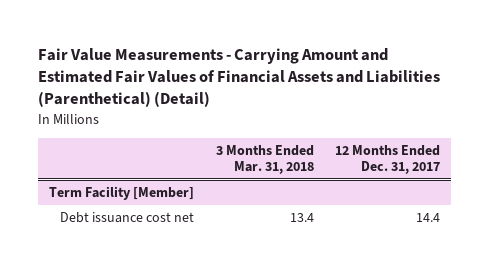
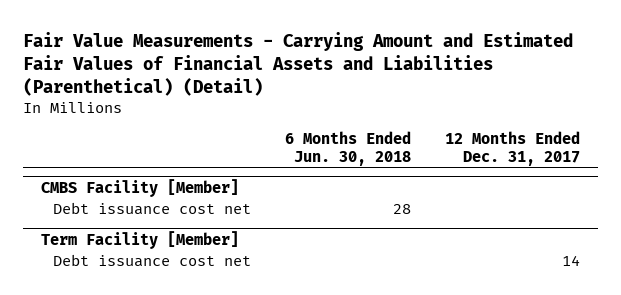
- | 3 Months Ended Mar. 31, 2018 | 12 Months Ended Dec. 31, 2017
+ | 6 Months Ended Jun. 30, 2018 | 12 Months Ended Dec. 31, 2017
+ CMBS Facility [Member]
+ Debt issuance cost net | 28 |
@ Term Facility [Member]
- Debt issuance cost net | 13.4 | 14.4
+ Debt issuance cost net | | 14

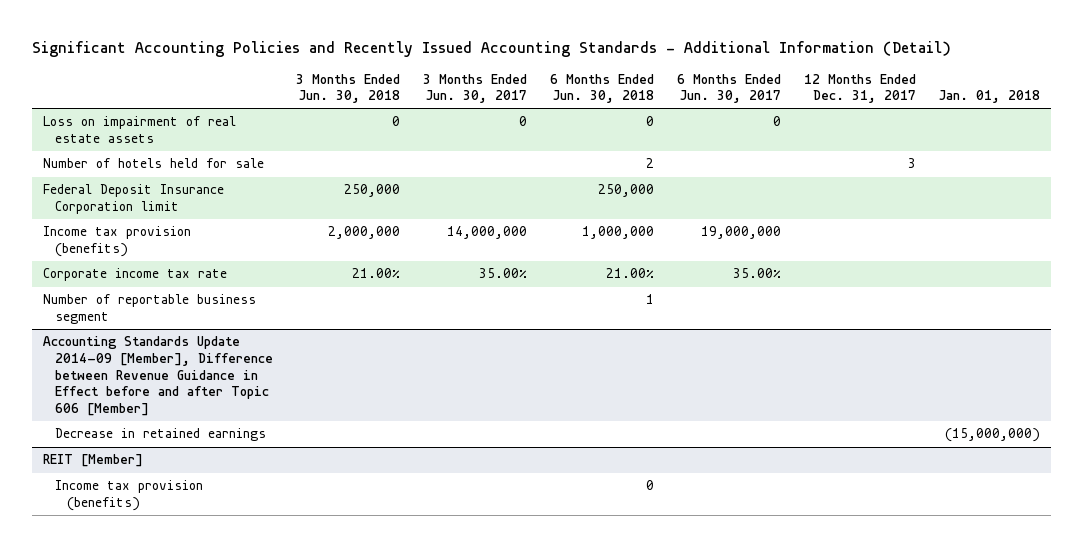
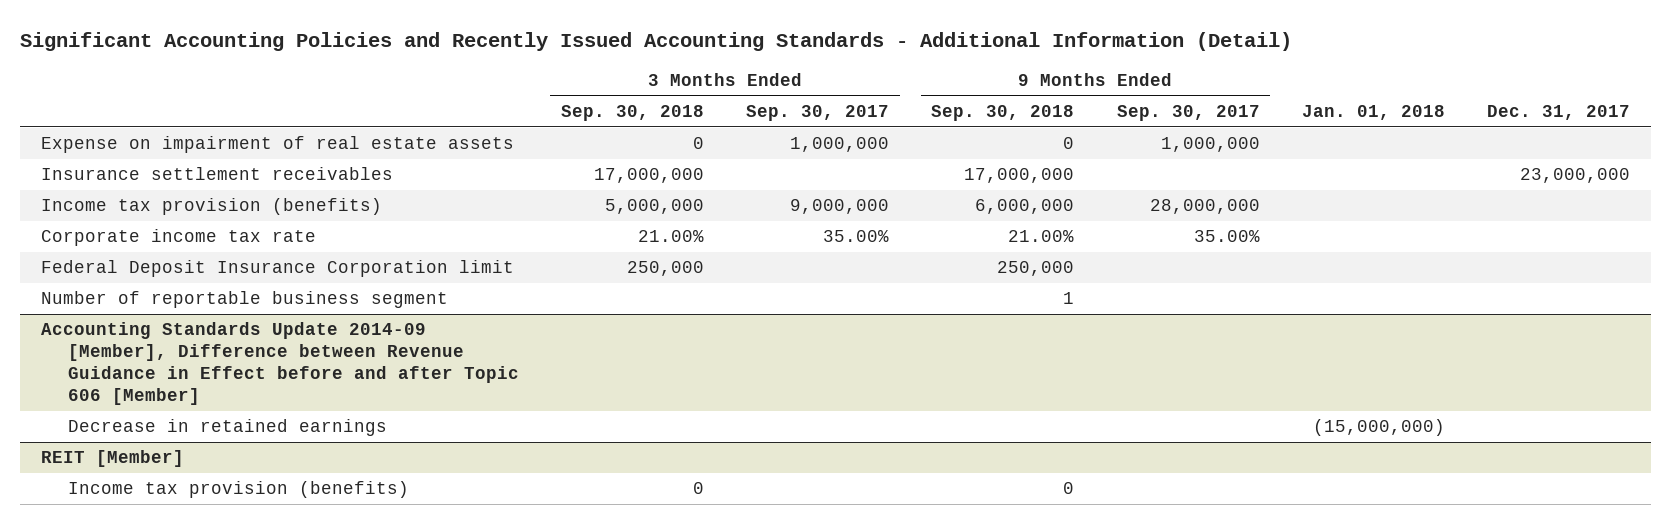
- | 3 Months Ended Jun. 30, 2018 | 3 Months Ended Jun. 30, 2017 | 6 Months Ended Jun. 30, 2018 | 6 Months Ended Jun. 30, 2017 | 12 Months Ended Dec. 31, 2017 | Jan. 01, 2018
+ | 3 Months Ended Sep. 30, 2018 | 3 Months Ended Sep. 30, 2017 | 9 Months Ended Sep. 30, 2018 | 9 Months Ended Sep. 30, 2017 | Jan. 01, 2018 | Dec. 31, 2017
- Loss on impairment of real estate assets | 0 | 0 | 0 | 0 | |
- Number of hotels held for sale | | | 2 | | 3 |
+ Expense on impairment of real estate assets | 0 | 1,000,000 | 0 | 1,000,000 | |
+ Insurance settlement receivables | 17,000,000 | | 17,000,000 | | | 23,000,000
moved down: Federal Deposit Insurance Corporation limit | 250,000 | | 250,000 | | |

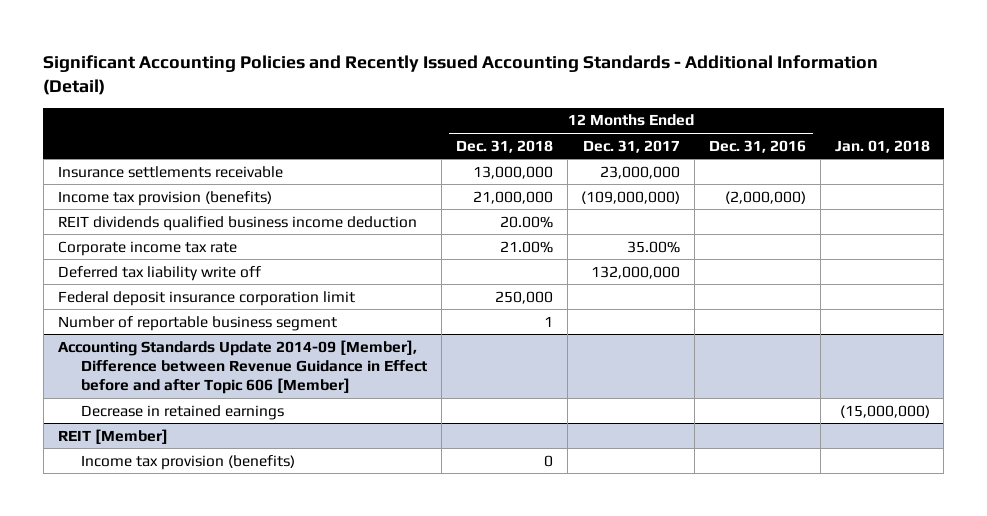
- | 3 Months Ended Sep. 30, 2018 | 3 Months Ended Sep. 30, 2017 | 9 Months Ended Sep. 30, 2018 | 9 Months Ended Sep. 30, 2017 | Jan. 01, 2018 | Dec. 31, 2017
+ | 12 Months Ended Dec. 31, 2018 | 12 Months Ended Dec. 31, 2017 | 12 Months Ended Dec. 31, 2016 | Jan. 01, 2018
- Expense on impairment of real estate assets | 0 | 1,000,000 | 0 | 1,000,000 | |
- Insurance settlement receivables | 17,000,000 | | 17,000,000 | | | 23,000,000
+ Insurance settlements receivable | 13,000,000 | 23,000,000 | |
+ REIT dividends qualified business income deduction | 20.00% | | |
- Federal Deposit Insurance Corporation limit | 250,000 | | 250,000 | | |
+ Deferred tax liability write off | | 132,000,000 | |
+ Federal deposit insurance corporation limit | 250,000 | | |

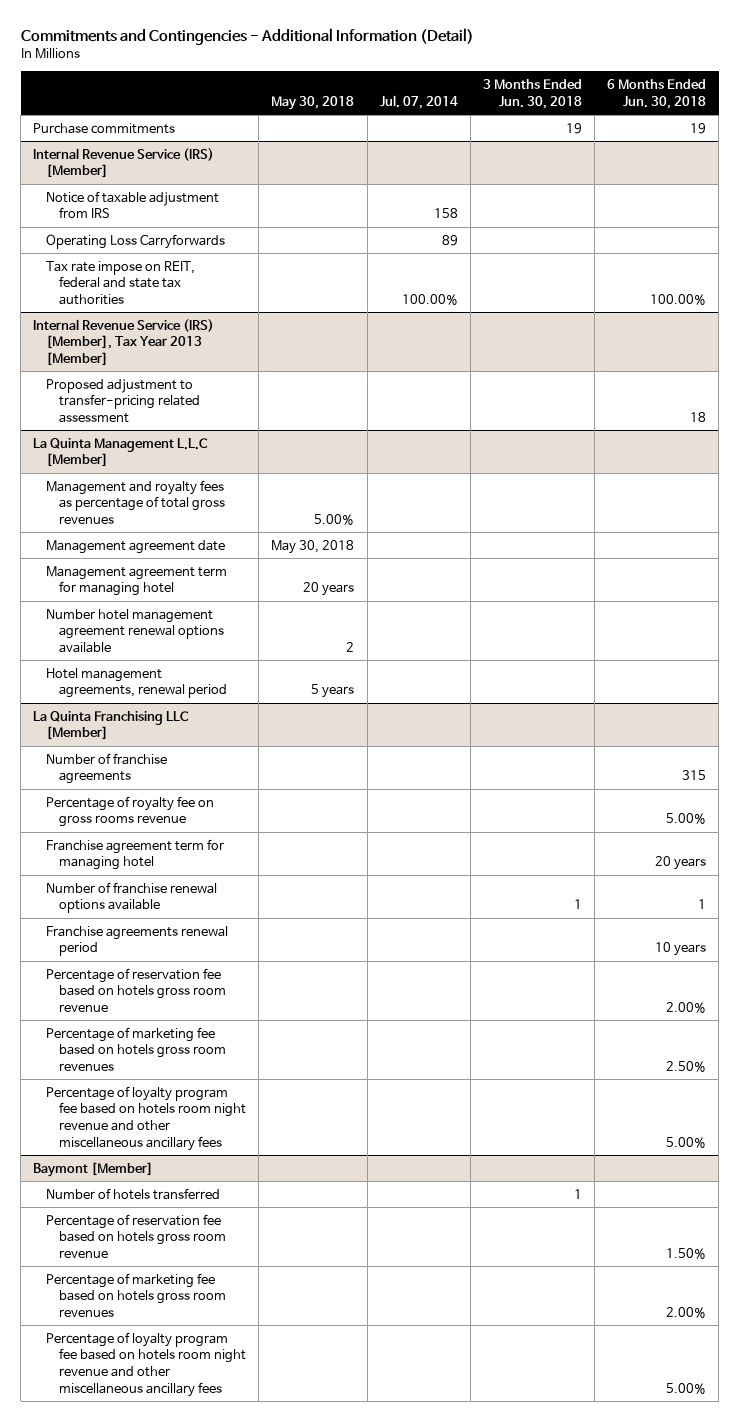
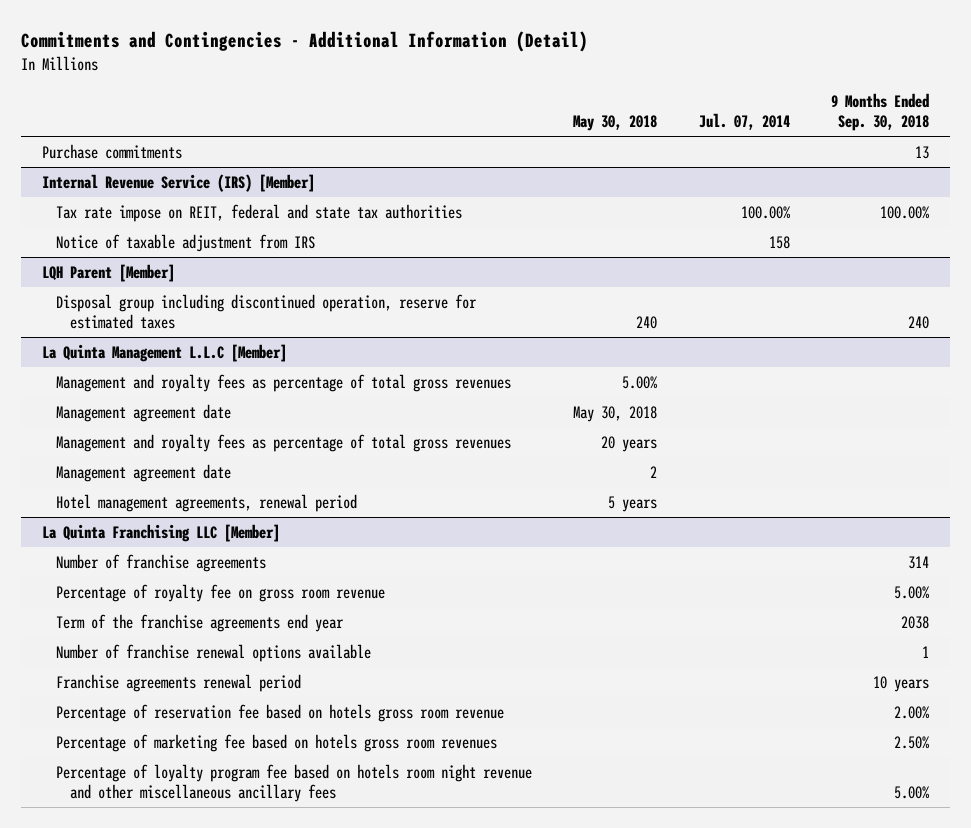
- | May 30, 2018 | Jul. 07, 2014 | 3 Months Ended Jun. 30, 2018 | 6 Months Ended Jun. 30, 2018
+ | May 30, 2018 | Jul. 07, 2014 | 9 Months Ended Sep. 30, 2018
@ Internal Revenue Service (IRS) [Member]
- Operating Loss Carryforwards | | 89 | |
- Internal Revenue Service (IRS) [Member], Tax Year 2013 [Member]
- Proposed adjustment to transfer-pricing related assessment | | | | 18
@ Internal Revenue Service (IRS) [Member]
moved down: Notice of taxable adjustment from IRS | | 158 |
+ LQH Parent [Member]
+ Disposal group including discontinued operation, reserve for estimated taxes | 240 | | 240
@ La Quinta Management L.L.C [Member]
- Management agreement term for managing hotel | 20 years | | |
- Number hotel management agreement renewal options available | 2 | | |
+ Management and royalty fees as percentage of total gross revenues | 20 years | |
+ Management agreement date | 2 | |
@ La Quinta Franchising LLC [Member]
- Percentage of royalty fee on gross rooms revenue | | | | 5.00%
- Franchise agreement term for managing hotel | | | | 20 years
+ Percentage of royalty fee on gross room revenue | | | 5.00%
+ Term of the franchise agreements end year | | | 2038
- Baymont [Member]
- Number of hotels transferred | | | 1 |
- Percentage of reservation fee based on hotels gross room revenue | | | | 1.50%
- Percentage of marketing fee based on hotels gross room revenues | | | | 2.00%
- Percentage of loyalty program fee based on hotels room night revenue and other miscellaneous ancillary fees | | | | 5.00%

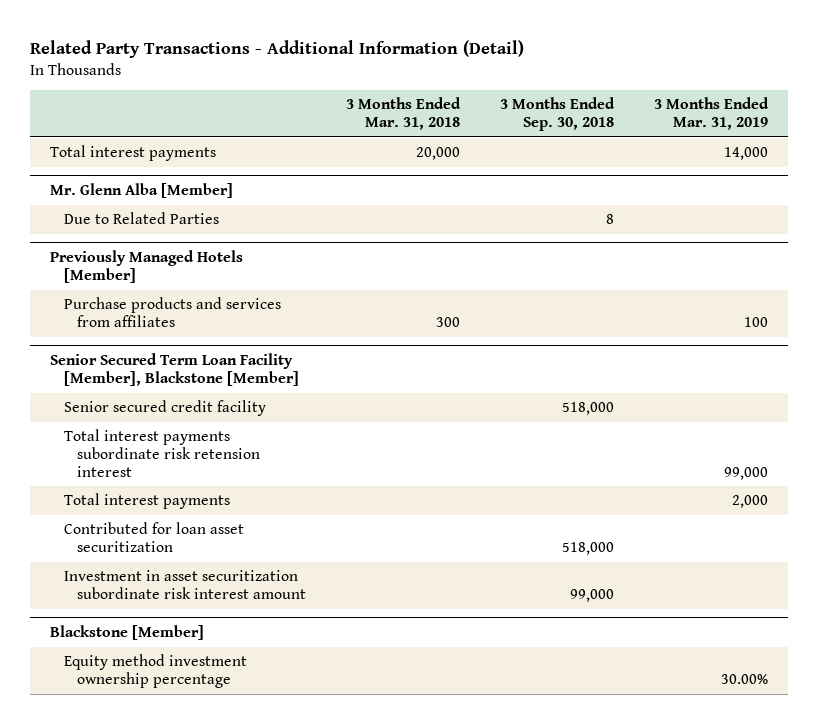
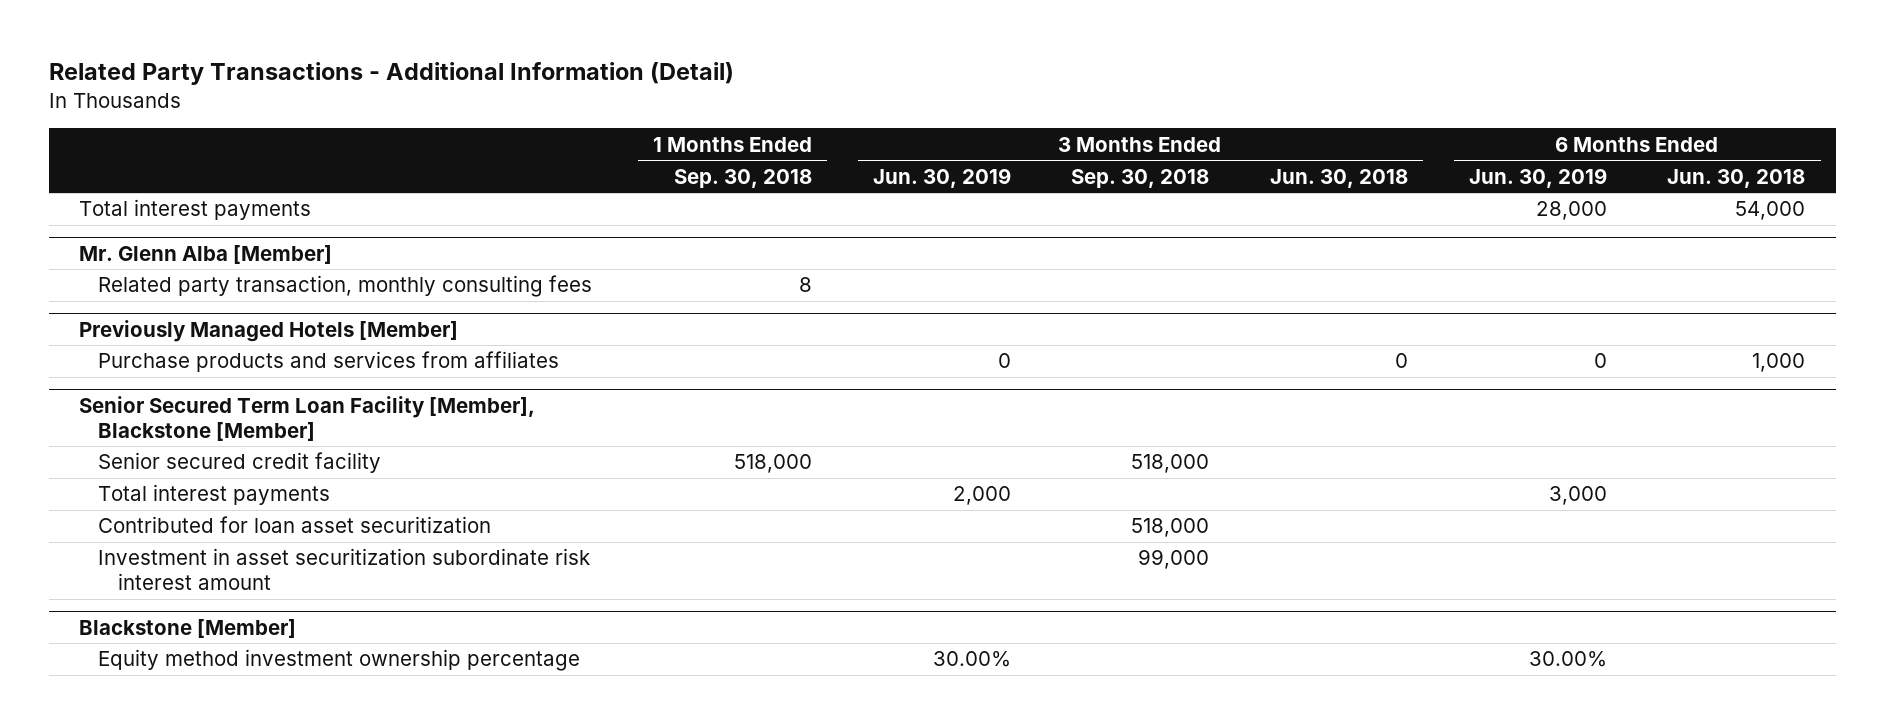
- | 3 Months Ended Mar. 31, 2018 | 3 Months Ended Sep. 30, 2018 | 3 Months Ended Mar. 31, 2019
+ | 1 Months Ended Sep. 30, 2018 | 3 Months Ended Jun. 30, 2019 | 3 Months Ended Sep. 30, 2018 | 3 Months Ended Jun. 30, 2018 | 6 Months Ended Jun. 30, 2019 | 6 Months Ended Jun. 30, 2018
@ Mr. Glenn Alba [Member]
- Due to Related Parties | | 8 |
+ Related party transaction, monthly consulting fees | 8 | | | | |
@ Senior Secured Term Loan Facility [Member], Blackstone [Member]
- Total interest payments subordinate risk retension interest | | | 99,000

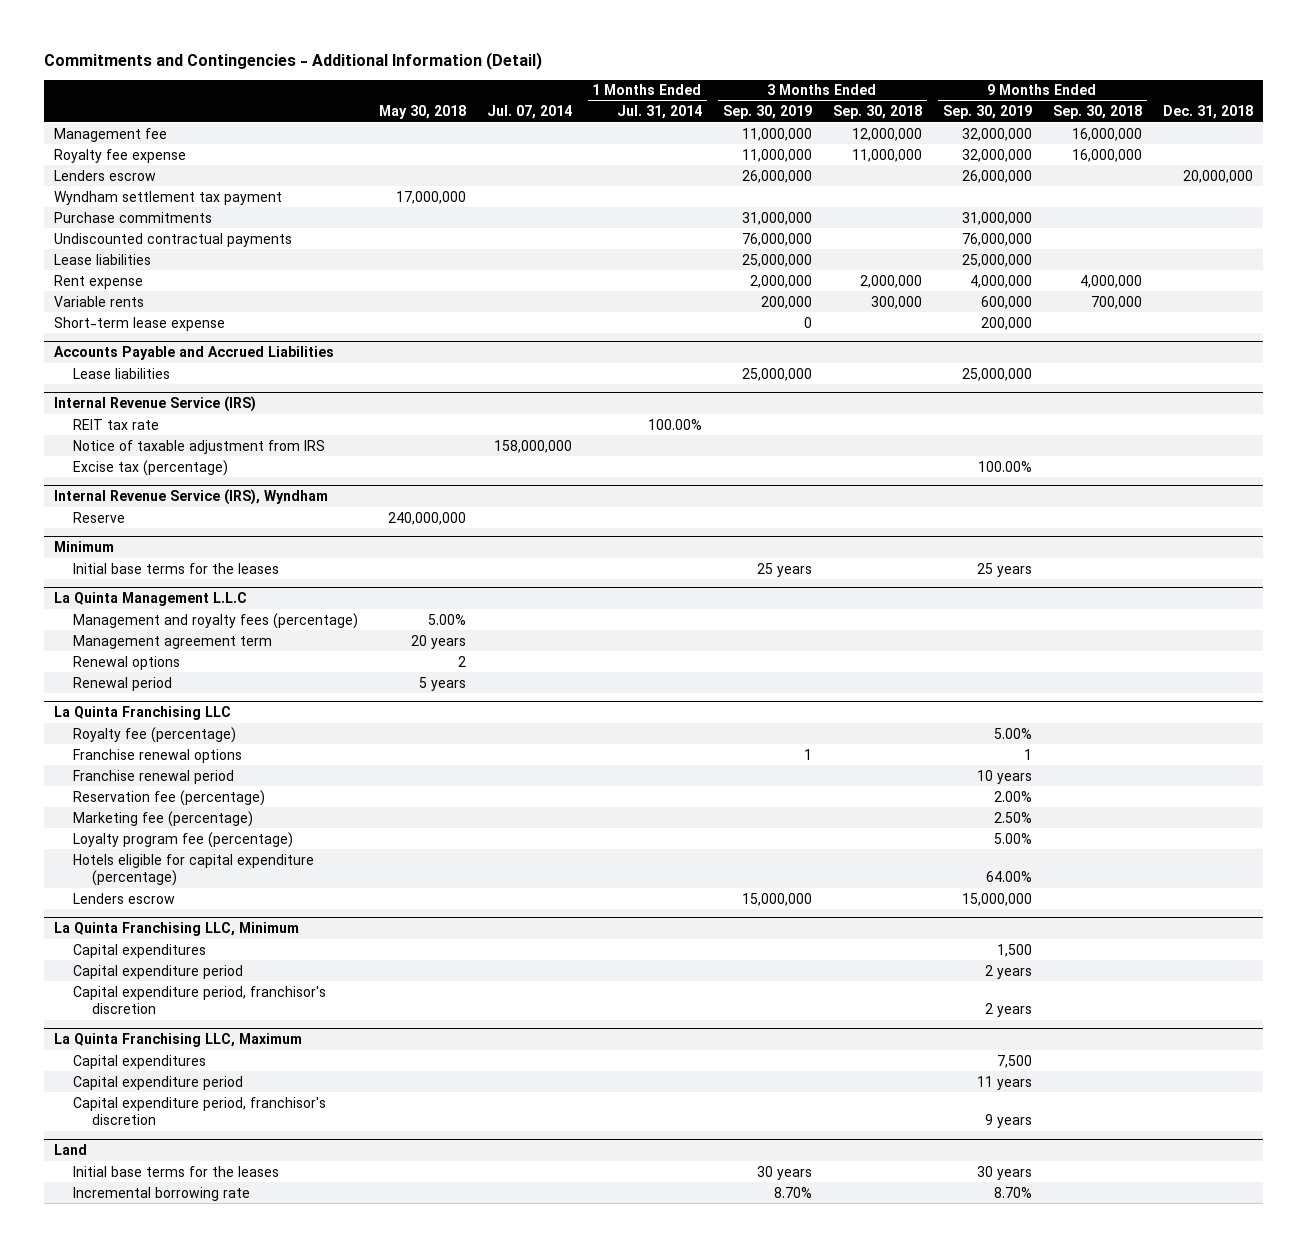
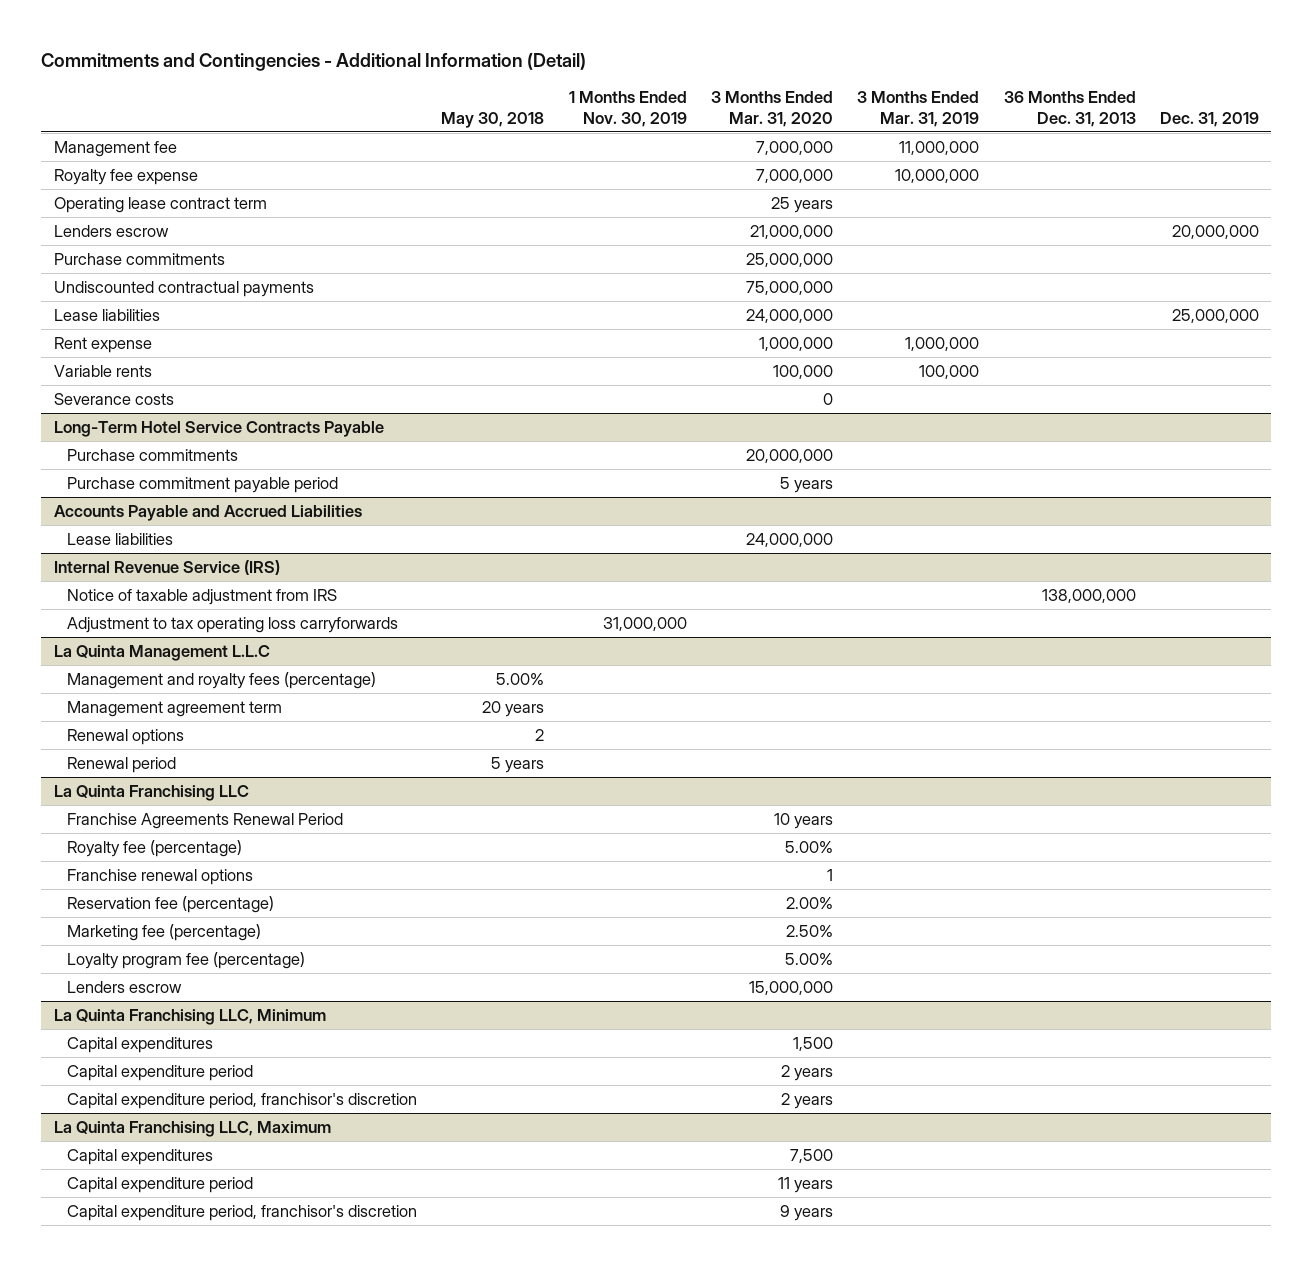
- | May 30, 2018 | Jul. 07, 2014 | 1 Months Ended Jul. 31, 2014 | 3 Months Ended Sep. 30, 2019 | 3 Months Ended Sep. 30, 2018 | 9 Months Ended Sep. 30, 2019 | 9 Months Ended Sep. 30, 2018 | Dec. 31, 2018
+ | May 30, 2018 | 1 Months Ended Nov. 30, 2019 | 3 Months Ended Mar. 31, 2020 | 3 Months Ended Mar. 31, 2019 | 36 Months Ended Dec. 31, 2013 | Dec. 31, 2019
+ Operating lease contract term | | | 25 years | | |
- Wyndham settlement tax payment | 17,000,000 | | | | | | |
- Short-term lease expense | | | | 0 | | 200,000 | |
+ Severance costs | | | 0 | | |
+ Long-Term Hotel Service Contracts Payable
+ Purchase commitments | | | 20,000,000 | | |
+ Purchase commitment payable period | | | 5 years | | |
@ Internal Revenue Service (IRS)
- REIT tax rate | | | 100.00% | | | | |
- Excise tax (percentage) | | | | | | 100.00% | |
- Internal Revenue Service (IRS), Wyndham
- Reserve | 240,000,000 | | | | | | |
- Minimum
- Initial base terms for the leases | | | | 25 years | | 25 years | |
@ Internal Revenue Service (IRS)
+ Adjustment to tax operating loss carryforwards | | 31,000,000 | | | |
@ La Quinta Franchising LLC
+ Franchise Agreements Renewal Period | | | 10 years | | |
- Franchise renewal period | | | | | | 10 years | |
- Hotels eligible for capital expenditure (percentage) | | | | | | 64.00% | |
- Land
- Initial base terms for the leases | | | | 30 years | | 30 years | |
- Incremental borrowing rate | | | | 8.70% | | 8.70% | |

